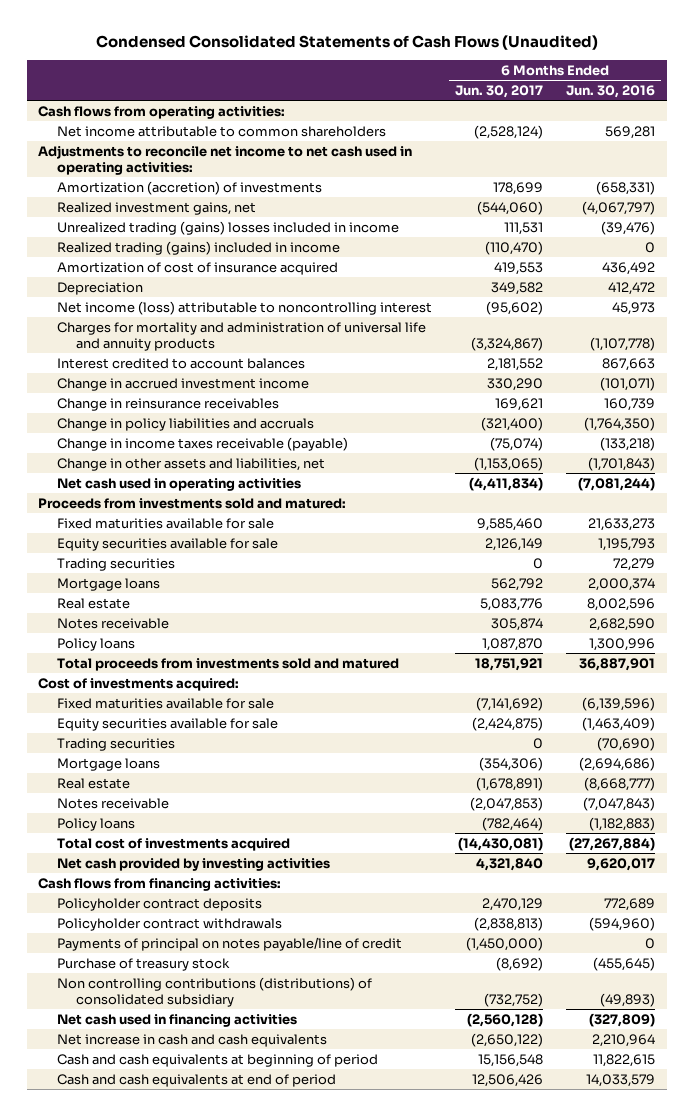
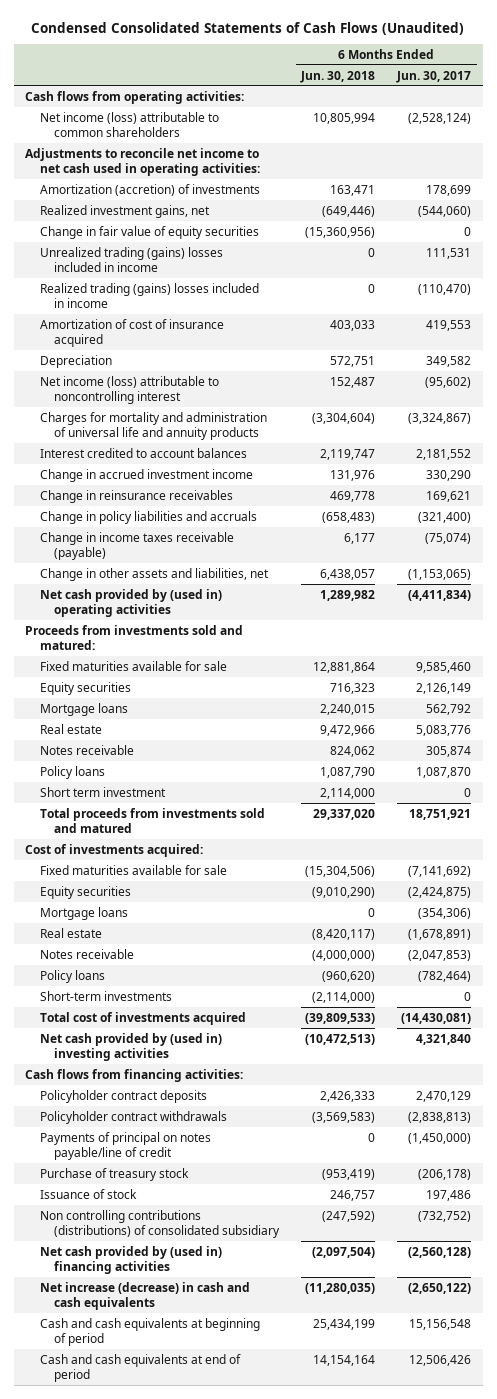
- | 6 Months Ended Jun. 30, 2017 | 6 Months Ended Jun. 30, 2016
+ | 6 Months Ended Jun. 30, 2018 | 6 Months Ended Jun. 30, 2017
- Net income attributable to common shareholders | (2,528,124) | 569,281
+ Net income (loss) attributable to common shareholders | 10,805,994 | (2,528,124)
+ Change in fair value of equity securities | (15,360,956) | 0
- Realized trading (gains) included in income | (110,470) | 0
+ Realized trading (gains) losses included in income | 0 | (110,470)
- Net cash used in operating activities | (4,411,834) | (7,081,244)
+ Net cash provided by (used in) operating activities | 1,289,982 | (4,411,834)
- Equity securities available for sale | 2,126,149 | 1,195,793
- Trading securities | 0 | 72,279
+ Equity securities | 716,323 | 2,126,149
+ Short term investment | 2,114,000 | 0
- Equity securities available for sale | (2,424,875) | (1,463,409)
- Trading securities | 0 | (70,690)
+ Equity securities | (9,010,290) | (2,424,875)
+ Short-term investments | (2,114,000) | 0
- Net cash provided by investing activities | 4,321,840 | 9,620,017
+ Net cash provided by (used in) investing activities | (10,472,513) | 4,321,840
- Purchase of treasury stock | (8,692) | (455,645)
+ Purchase of treasury stock | (953,419) | (206,178)
+ Issuance of stock | 246,757 | 197,486
- Net cash used in financing activities | (2,560,128) | (327,809)
- Net increase in cash and cash equivalents | (2,650,122) | 2,210,964
+ Net cash provided by (used in) financing activities | (2,097,504) | (2,560,128)
+ Net increase (decrease) in cash and cash equivalents | (11,280,035) | (2,650,122)

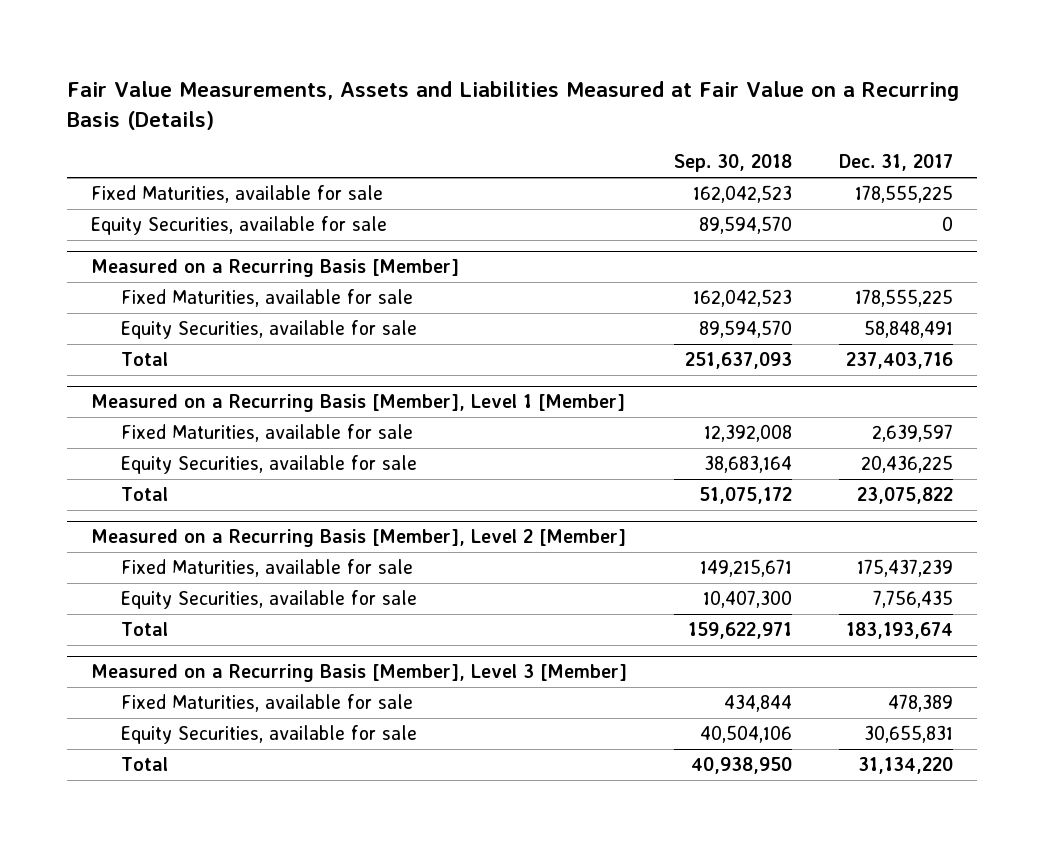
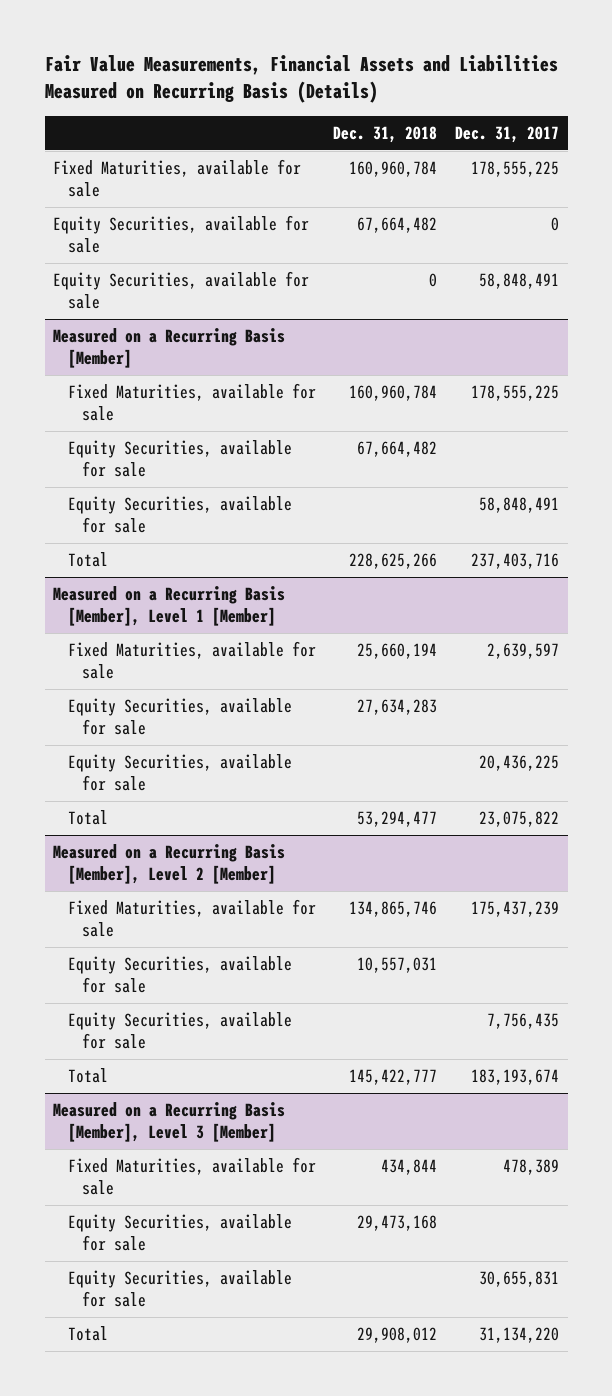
- Fair Value Measurements, Assets and Liabilities Measured at Fair Value on a Recurring Basis (Details)
+ Fair Value Measurements, Financial Assets and Liabilities Measured on Recurring Basis (Details)
- | Sep. 30, 2018 | Dec. 31, 2017
+ | Dec. 31, 2018 | Dec. 31, 2017
+ Equity Securities, available for sale | 0 | 58,848,491
@ Measured on a Recurring Basis [Member]
+ Equity Securities, available for sale | 67,664,482 |
@ Measured on a Recurring Basis [Member], Level 1 [Member]
+ Equity Securities, available for sale | 27,634,283 |
@ Measured on a Recurring Basis [Member], Level 2 [Member]
+ Equity Securities, available for sale | 10,557,031 |
@ Measured on a Recurring Basis [Member], Level 3 [Member]
+ Equity Securities, available for sale | 29,473,168 |

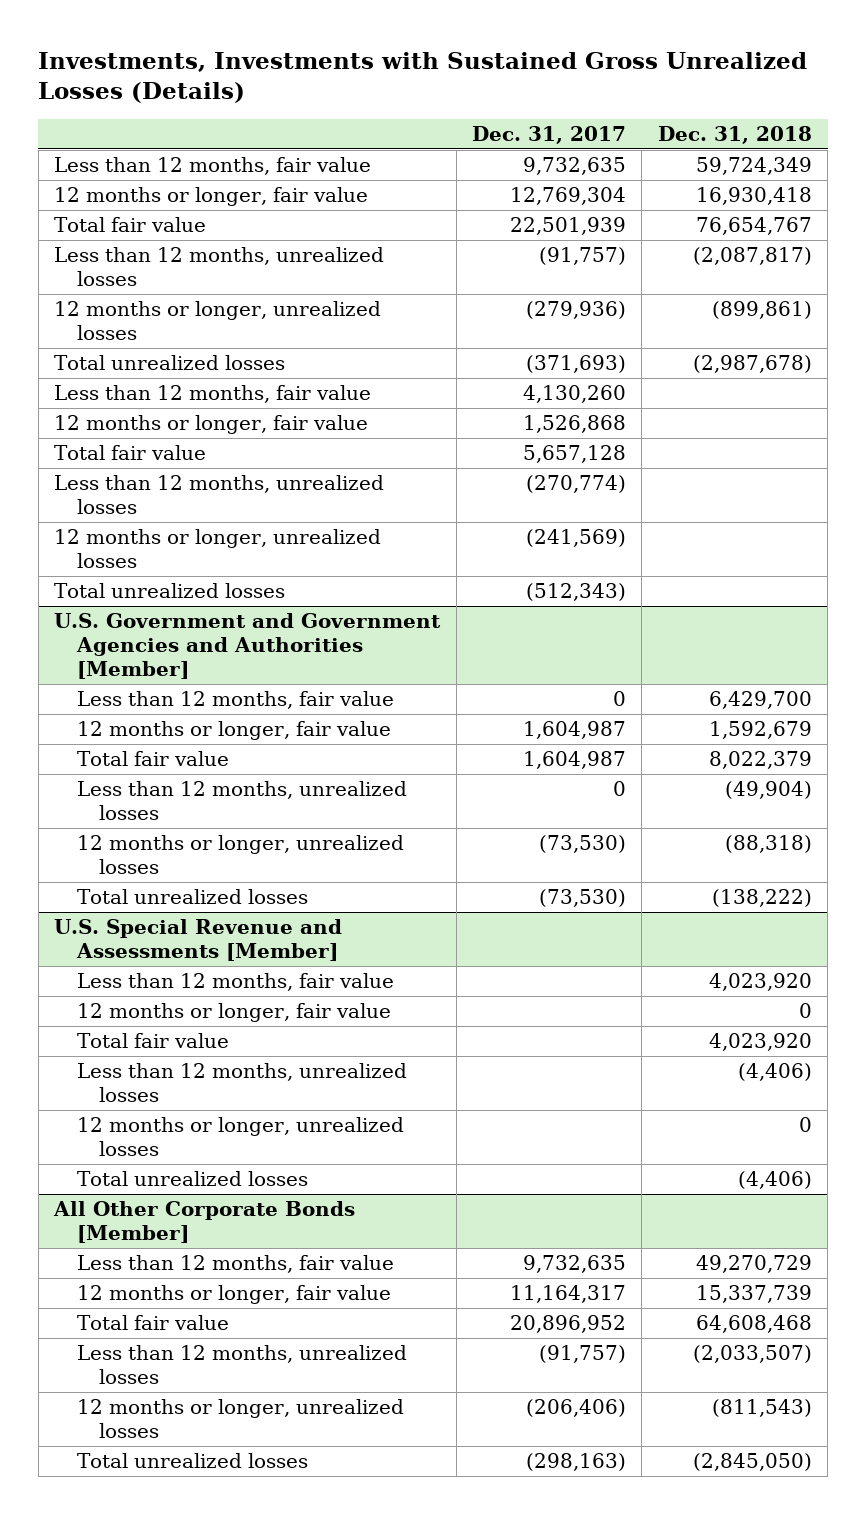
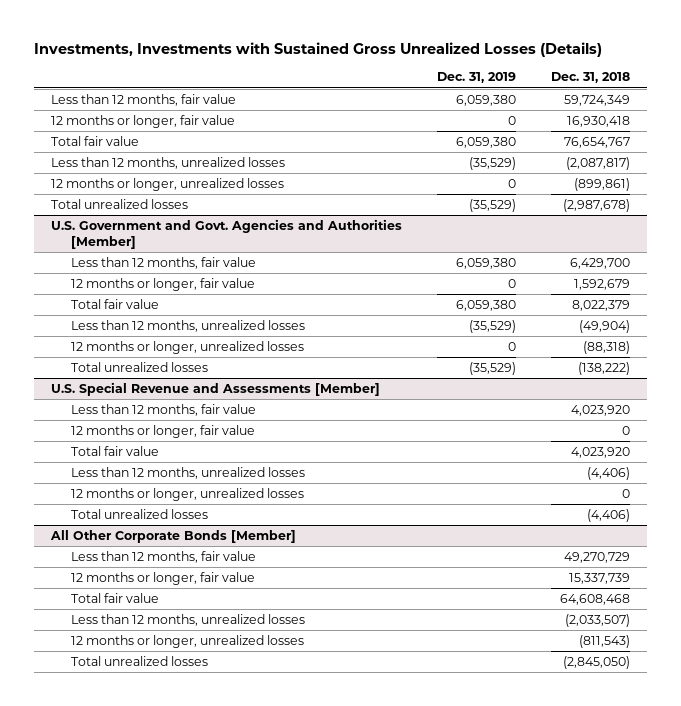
- | Dec. 31, 2017 | Dec. 31, 2018
+ | Dec. 31, 2019 | Dec. 31, 2018
- Less than 12 months, fair value | 4,130,260 |
- 12 months or longer, fair value | 1,526,868 |
- Total fair value | 5,657,128 |
- Less than 12 months, unrealized losses | (270,774) |
- 12 months or longer, unrealized losses | (241,569) |
- Total unrealized losses | (512,343) |
- U.S. Government and Government Agencies and Authorities [Member]
+ U.S. Government and Govt. Agencies and Authorities [Member]

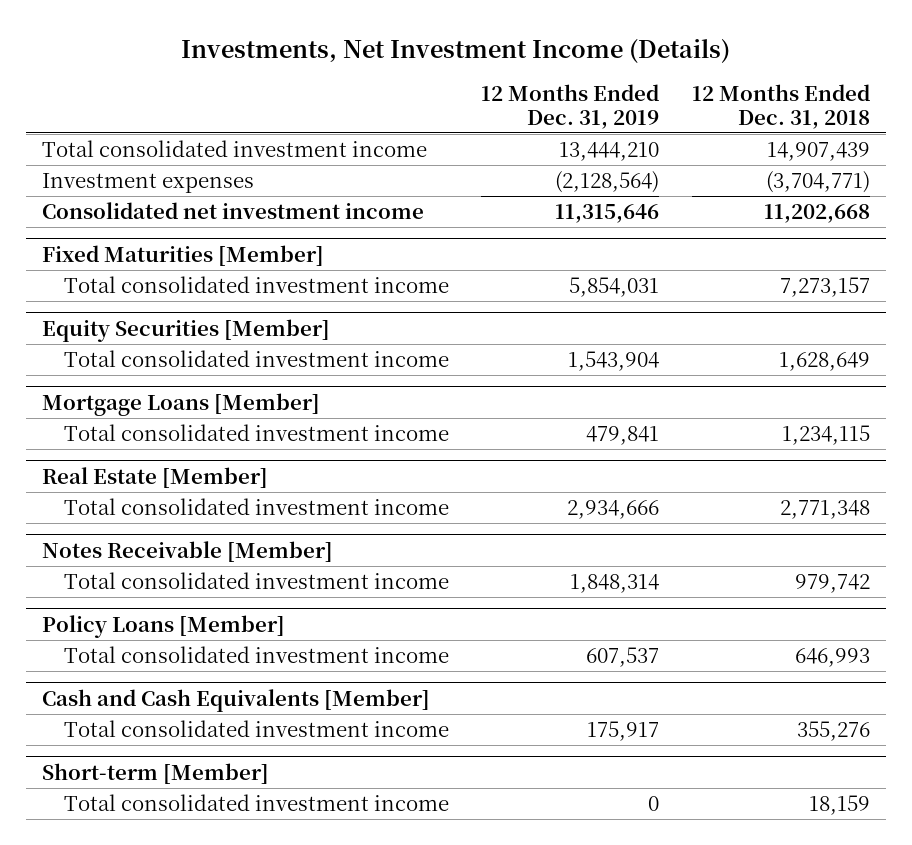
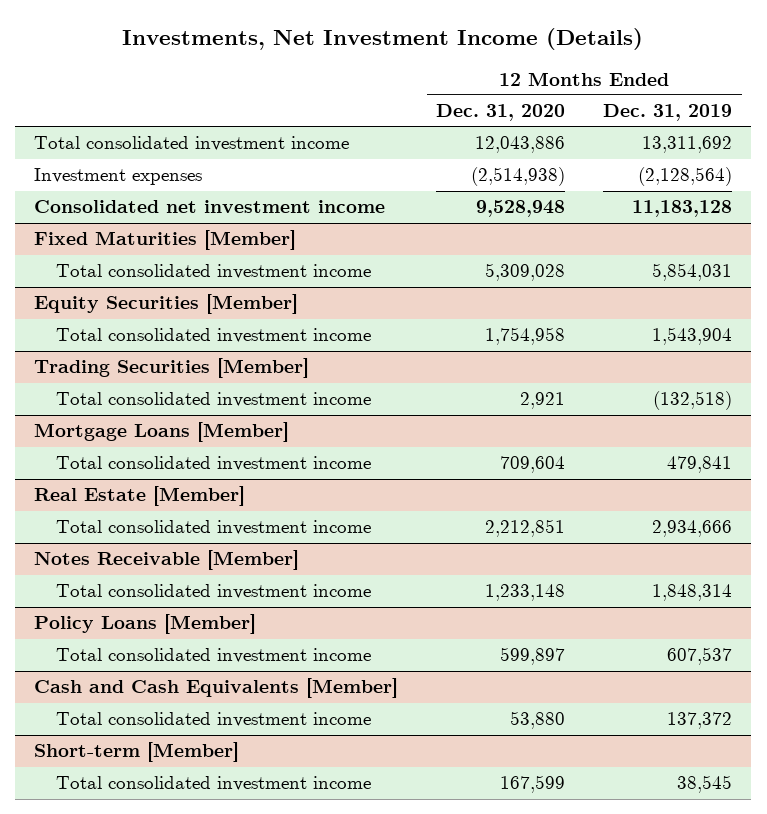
- | 12 Months Ended Dec. 31, 2019 | 12 Months Ended Dec. 31, 2018
+ | 12 Months Ended Dec. 31, 2020 | 12 Months Ended Dec. 31, 2019
- Total consolidated investment income | 13,444,210 | 14,907,439
+ Total consolidated investment income | 12,043,886 | 13,311,692
- Consolidated net investment income | 11,315,646 | 11,202,668
+ Consolidated net investment income | 9,528,948 | 11,183,128
+ Trading Securities [Member]
+ Total consolidated investment income | 2,921 | (132,518)
@ Cash and Cash Equivalents [Member]
- Total consolidated investment income | 175,917 | 355,276
+ Total consolidated investment income | 53,880 | 137,372
@ Short-term [Member]
- Total consolidated investment income | 0 | 18,159
+ Total consolidated investment income | 167,599 | 38,545

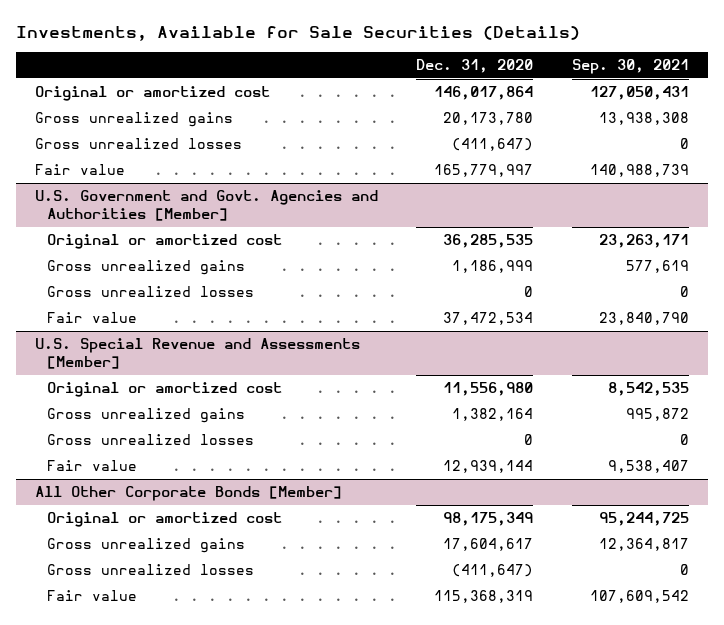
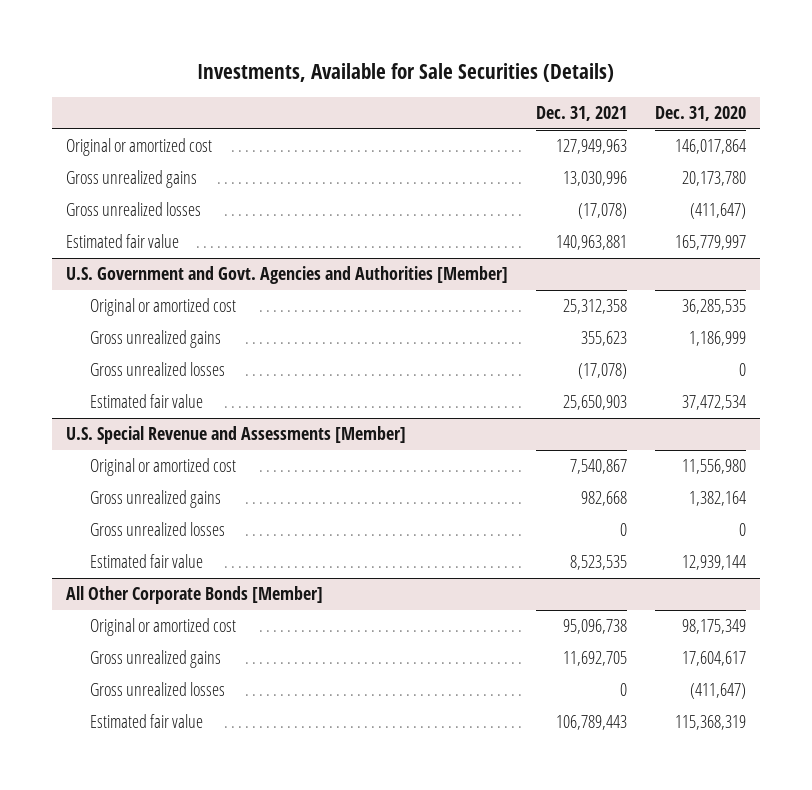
- | Dec. 31, 2020 | Sep. 30, 2021
+ | Dec. 31, 2021 | Dec. 31, 2020
- Fair value | 165,779,997 | 140,988,739
+ Estimated fair value | 140,963,881 | 165,779,997
@ U.S. Government and Govt. Agencies and Authorities [Member]
- Fair value | 37,472,534 | 23,840,790
+ Estimated fair value | 25,650,903 | 37,472,534
@ U.S. Special Revenue and Assessments [Member]
- Fair value | 12,939,144 | 9,538,407
+ Estimated fair value | 8,523,535 | 12,939,144
@ All Other Corporate Bonds [Member]
- Fair value | 115,368,319 | 107,609,542
+ Estimated fair value | 106,789,443 | 115,368,319

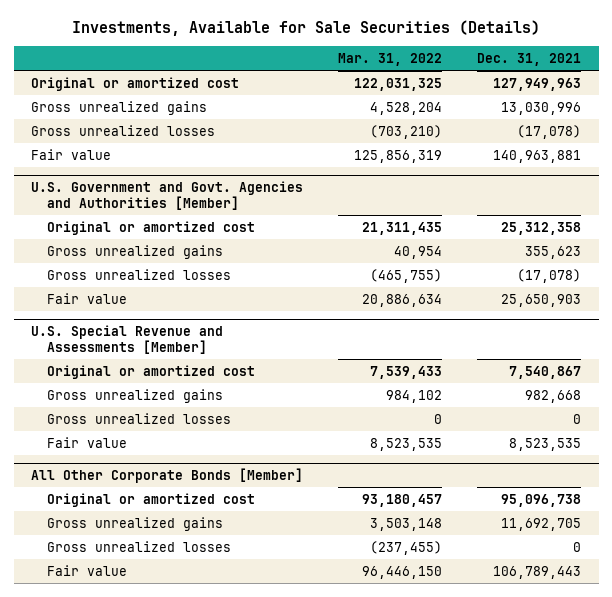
- | Dec. 31, 2021 | Dec. 31, 2020
+ | Mar. 31, 2022 | Dec. 31, 2021
- Estimated fair value | 140,963,881 | 165,779,997
+ Fair value | 125,856,319 | 140,963,881
@ U.S. Government and Govt. Agencies and Authorities [Member]
- Estimated fair value | 25,650,903 | 37,472,534
+ Fair value | 20,886,634 | 25,650,903
@ U.S. Special Revenue and Assessments [Member]
- Estimated fair value | 8,523,535 | 12,939,144
+ Fair value | 8,523,535 | 8,523,535
@ All Other Corporate Bonds [Member]
- Estimated fair value | 106,789,443 | 115,368,319
+ Fair value | 96,446,150 | 106,789,443

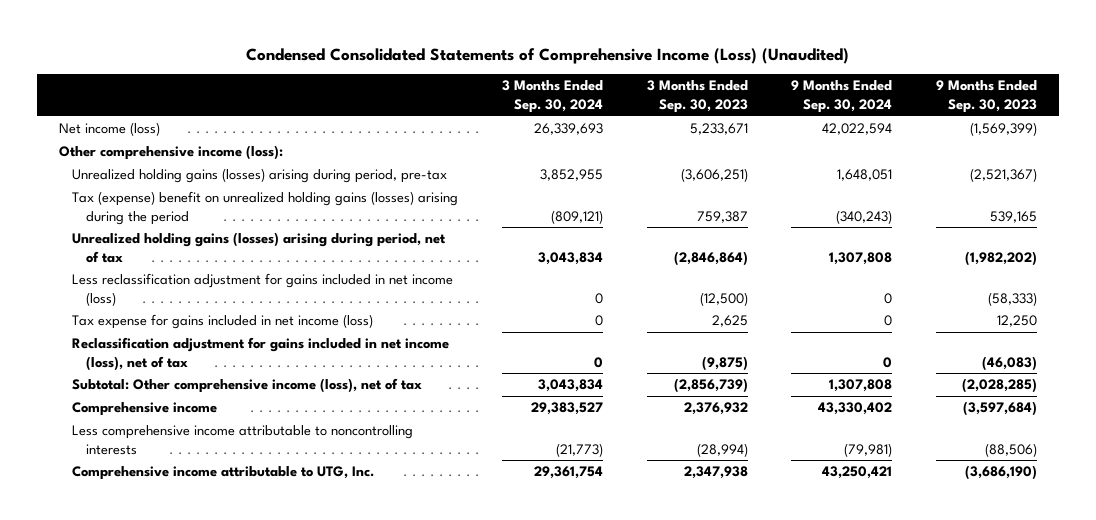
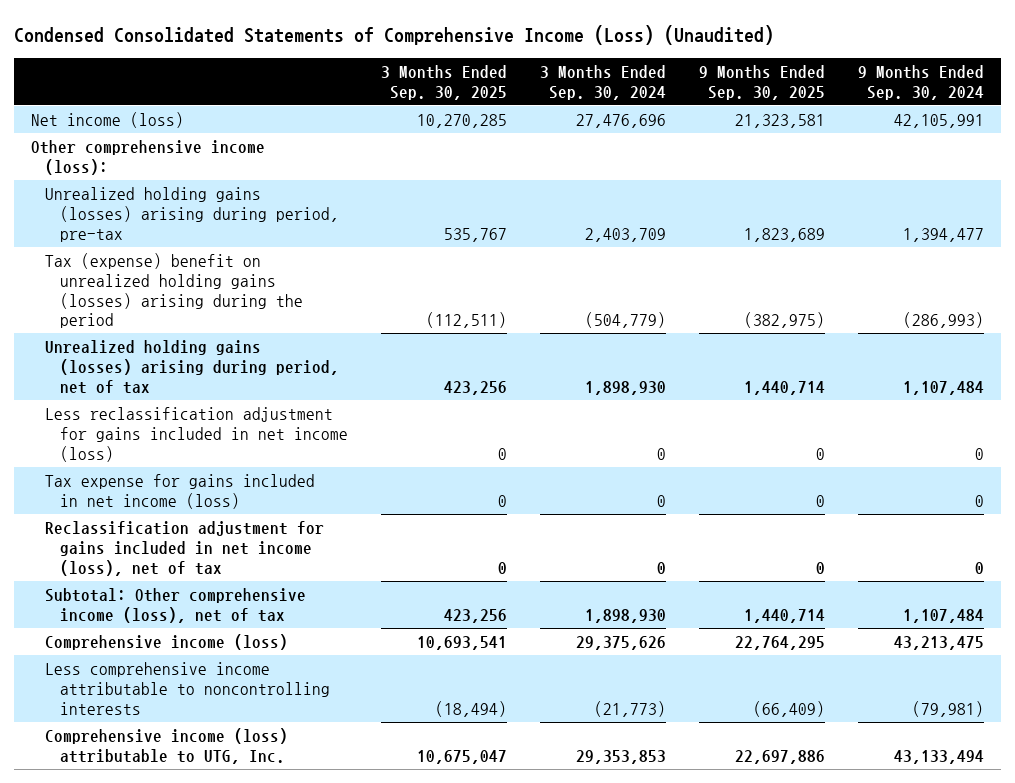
- | 3 Months Ended Sep. 30, 2024 | 3 Months Ended Sep. 30, 2023 | 9 Months Ended Sep. 30, 2024 | 9 Months Ended Sep. 30, 2023
+ | 3 Months Ended Sep. 30, 2025 | 3 Months Ended Sep. 30, 2024 | 9 Months Ended Sep. 30, 2025 | 9 Months Ended Sep. 30, 2024
- Net income (loss) | 26,339,693 | 5,233,671 | 42,022,594 | (1,569,399)
+ Net income (loss) | 10,270,285 | 27,476,696 | 21,323,581 | 42,105,991
- Unrealized holding gains (losses) arising during period, pre-tax | 3,852,955 | (3,606,251) | 1,648,051 | (2,521,367)
- Tax (expense) benefit on unrealized holding gains (losses) arising during the period | (809,121) | 759,387 | (340,243) | 539,165
- Unrealized holding gains (losses) arising during period, net of tax | 3,043,834 | (2,846,864) | 1,307,808 | (1,982,202)
+ Unrealized holding gains (losses) arising during period, pre-tax | 535,767 | 2,403,709 | 1,823,689 | 1,394,477
+ Tax (expense) benefit on unrealized holding gains (losses) arising during the period | (112,511) | (504,779) | (382,975) | (286,993)
+ Unrealized holding gains (losses) arising during period, net of tax | 423,256 | 1,898,930 | 1,440,714 | 1,107,484
- Subtotal: Other comprehensive income (loss), net of tax | 3,043,834 | (2,856,739) | 1,307,808 | (2,028,285)
- Comprehensive income | 29,383,527 | 2,376,932 | 43,330,402 | (3,597,684)
+ Subtotal: Other comprehensive income (loss), net of tax | 423,256 | 1,898,930 | 1,440,714 | 1,107,484
+ Comprehensive income (loss) | 10,693,541 | 29,375,626 | 22,764,295 | 43,213,475
- Comprehensive income attributable to UTG, Inc. | 29,361,754 | 2,347,938 | 43,250,421 | (3,686,190)
+ Comprehensive income (loss) attributable to UTG, Inc. | 10,675,047 | 29,353,853 | 22,697,886 | 43,133,494

